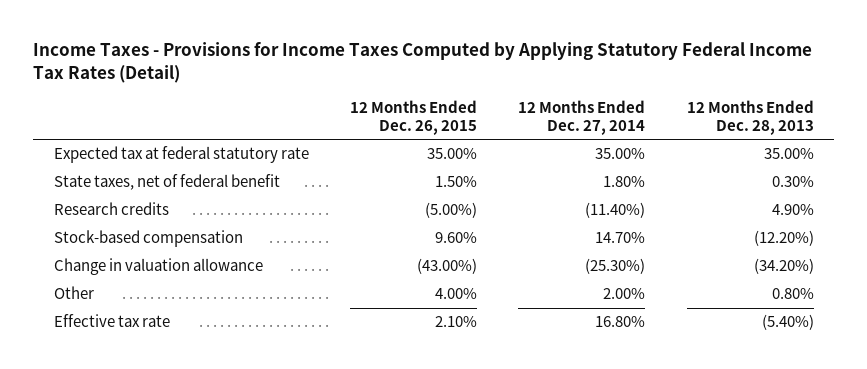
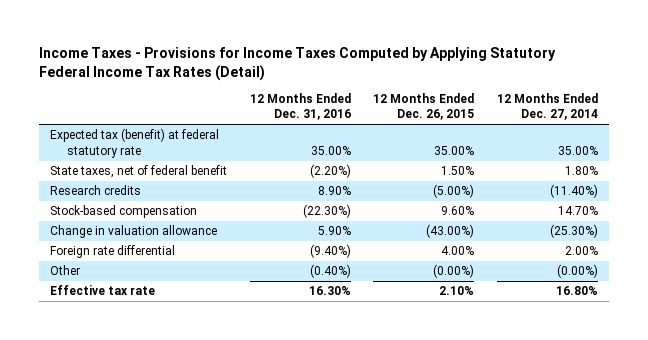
- | 12 Months Ended Dec. 26, 2015 | 12 Months Ended Dec. 27, 2014 | 12 Months Ended Dec. 28, 2013
+ | 12 Months Ended Dec. 31, 2016 | 12 Months Ended Dec. 26, 2015 | 12 Months Ended Dec. 27, 2014
- Expected tax at federal statutory rate | 35.00% | 35.00% | 35.00%
+ Expected tax (benefit) at federal statutory rate | 35.00% | 35.00% | 35.00%
- Other | 4.00% | 2.00% | 0.80%
+ Foreign rate differential | (9.40%) | 4.00% | 2.00%
+ Other | (0.40%) | (0.00%) | (0.00%)

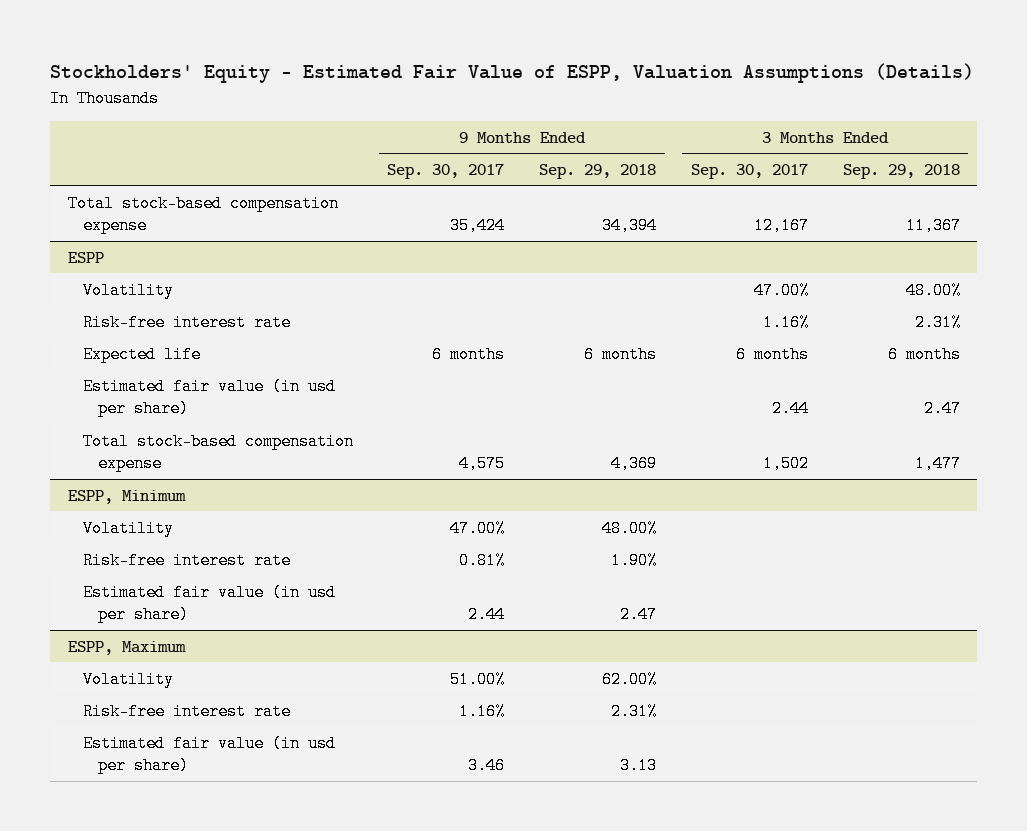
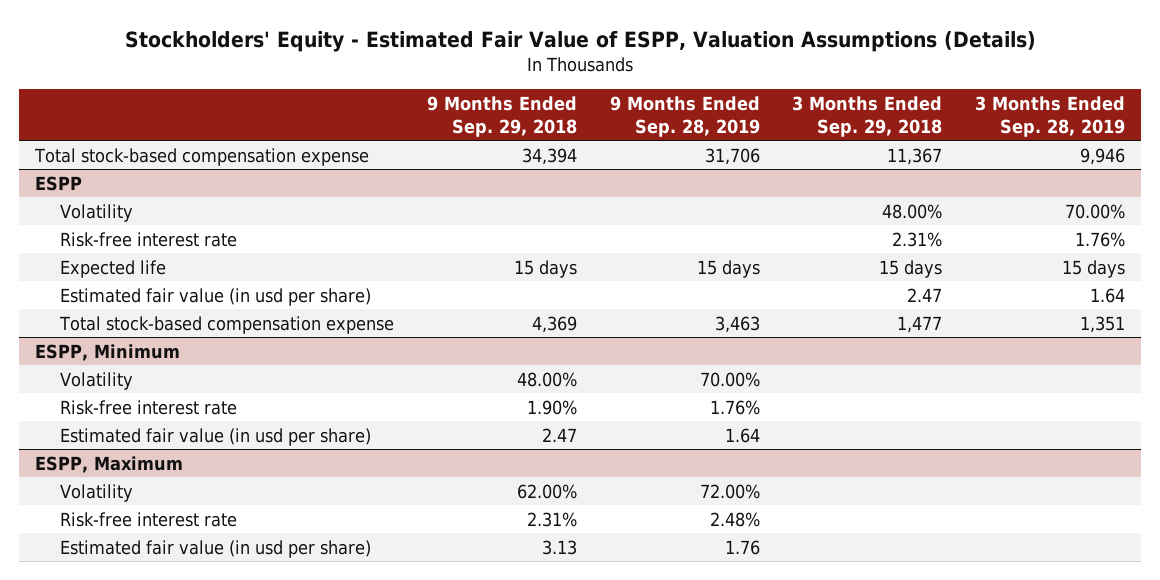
- | 9 Months Ended Sep. 30, 2017 | 9 Months Ended Sep. 29, 2018 | 3 Months Ended Sep. 30, 2017 | 3 Months Ended Sep. 29, 2018
+ | 9 Months Ended Sep. 29, 2018 | 9 Months Ended Sep. 28, 2019 | 3 Months Ended Sep. 29, 2018 | 3 Months Ended Sep. 28, 2019
@ ESPP
- Expected life | 6 months | 6 months | 6 months | 6 months
+ Expected life | 15 days | 15 days | 15 days | 15 days

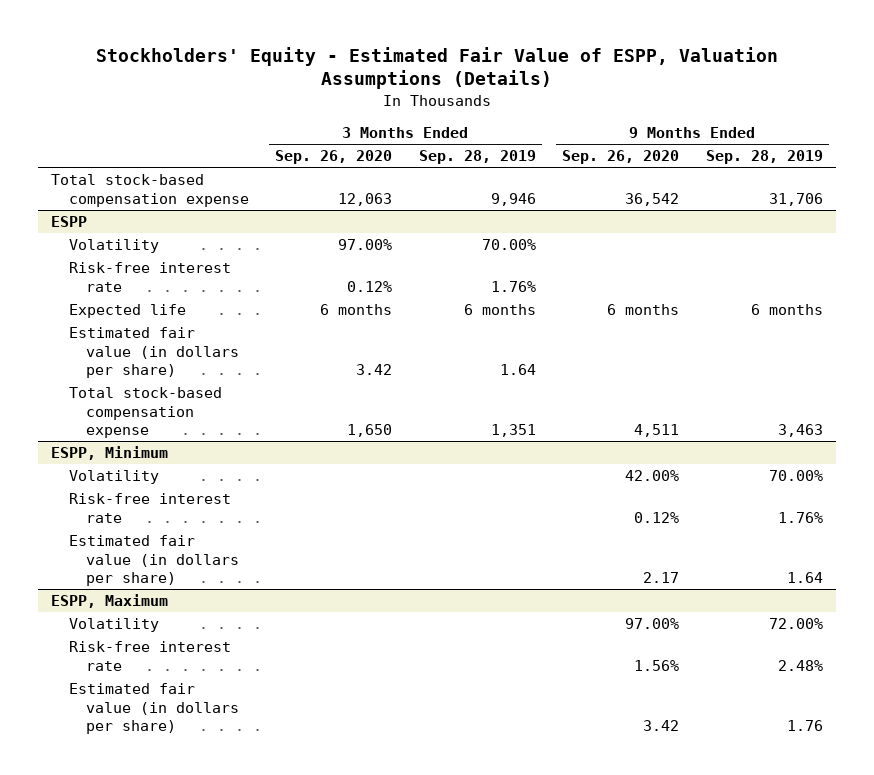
- | 9 Months Ended Sep. 29, 2018 | 9 Months Ended Sep. 28, 2019 | 3 Months Ended Sep. 29, 2018 | 3 Months Ended Sep. 28, 2019
+ | 3 Months Ended Sep. 26, 2020 | 3 Months Ended Sep. 28, 2019 | 9 Months Ended Sep. 26, 2020 | 9 Months Ended Sep. 28, 2019
@ ESPP
- Expected life | 15 days | 15 days | 15 days | 15 days
- Estimated fair value (in usd per share) | | | 2.47 | 1.64
+ Expected life | 6 months | 6 months | 6 months | 6 months
+ Estimated fair value (in dollars per share) | 3.42 | 1.64 | |
@ ESPP, Minimum
- Estimated fair value (in usd per share) | 2.47 | 1.64 | |
+ Estimated fair value (in dollars per share) | | | 2.17 | 1.64
@ ESPP, Maximum
- Estimated fair value (in usd per share) | 3.13 | 1.76 | |
+ Estimated fair value (in dollars per share) | | | 3.42 | 1.76

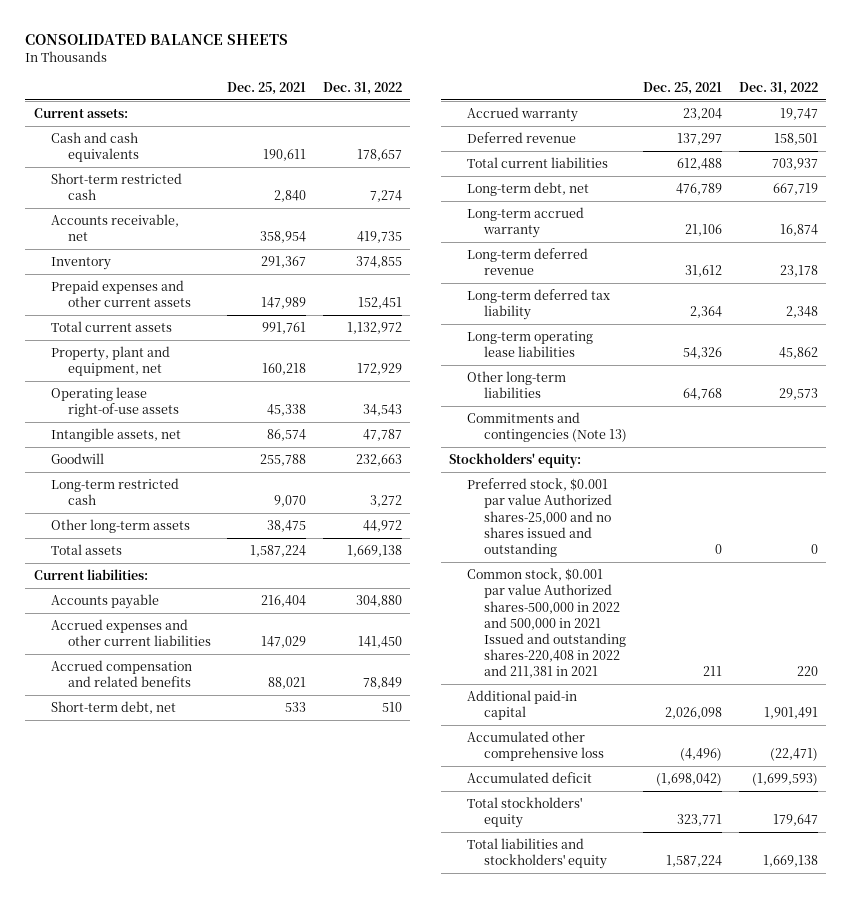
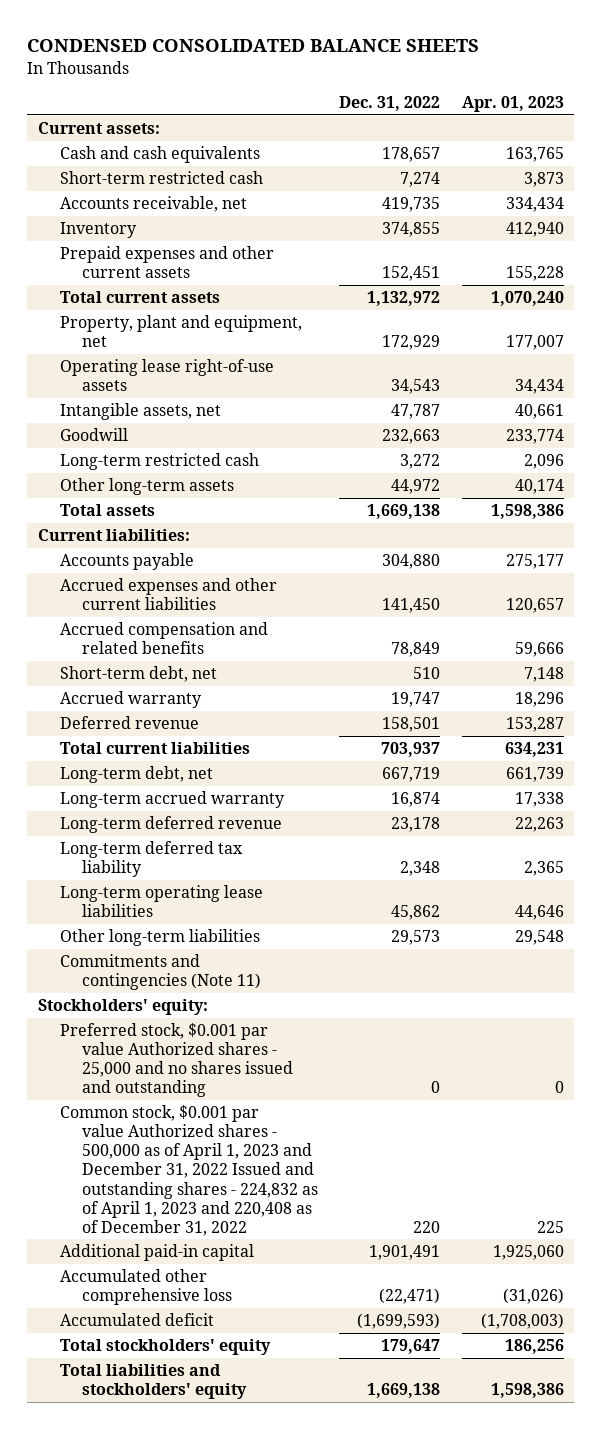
- CONSOLIDATED BALANCE SHEETS
+ CONDENSED CONSOLIDATED BALANCE SHEETS
- | Dec. 25, 2021 | Dec. 31, 2022
+ | Dec. 31, 2022 | Apr. 01, 2023
- Commitments and contingencies (Note 13)
+ Commitments and contingencies (Note 11)
- Preferred stock, $0.001 par value Authorized shares-25,000 and no shares issued and outstanding | 0 | 0
- Common stock, $0.001 par value Authorized shares-500,000 in 2022 and 500,000 in 2021 Issued and outstanding shares-220,408 in 2022 and 211,381 in 2021 | 211 | 220
+ Preferred stock, $0.001 par value Authorized shares - 25,000 and no shares issued and outstanding | 0 | 0
+ Common stock, $0.001 par value Authorized shares - 500,000 as of April 1, 2023 and December 31, 2022 Issued and outstanding shares - 224,832 as of April 1, 2023 and 220,408 as of December 31, 2022 | 220 | 225

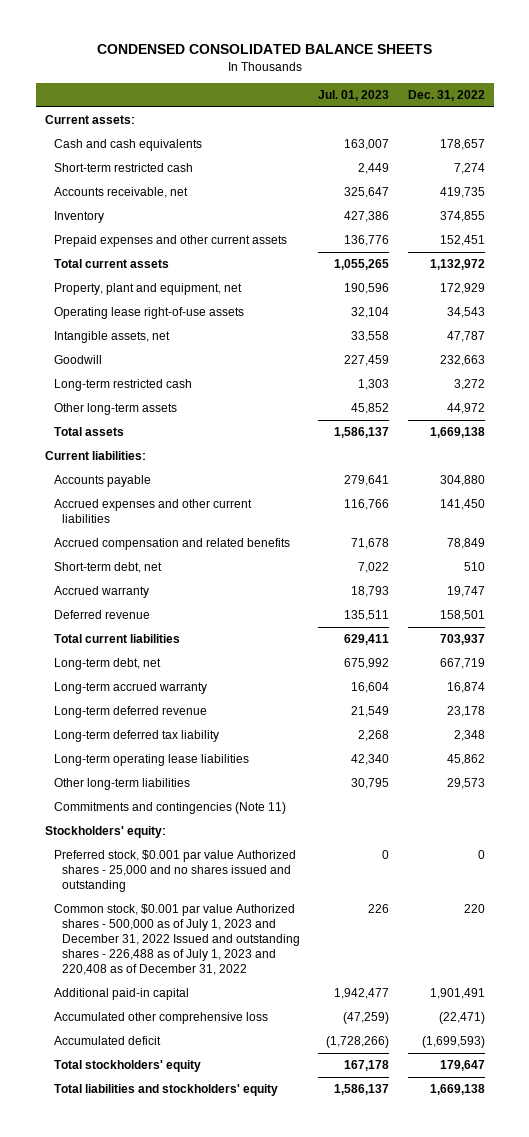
- | Dec. 31, 2022 | Apr. 01, 2023
+ | Jul. 01, 2023 | Dec. 31, 2022
- Common stock, $0.001 par value Authorized shares - 500,000 as of April 1, 2023 and December 31, 2022 Issued and outstanding shares - 224,832 as of April 1, 2023 and 220,408 as of December 31, 2022 | 220 | 225
+ Common stock, $0.001 par value Authorized shares - 500,000 as of July 1, 2023 and December 31, 2022 Issued and outstanding shares - 226,488 as of July 1, 2023 and 220,408 as of December 31, 2022 | 226 | 220

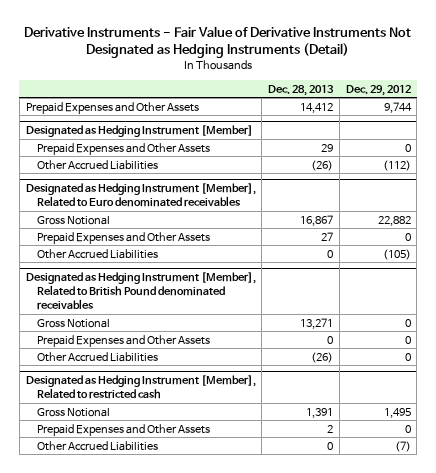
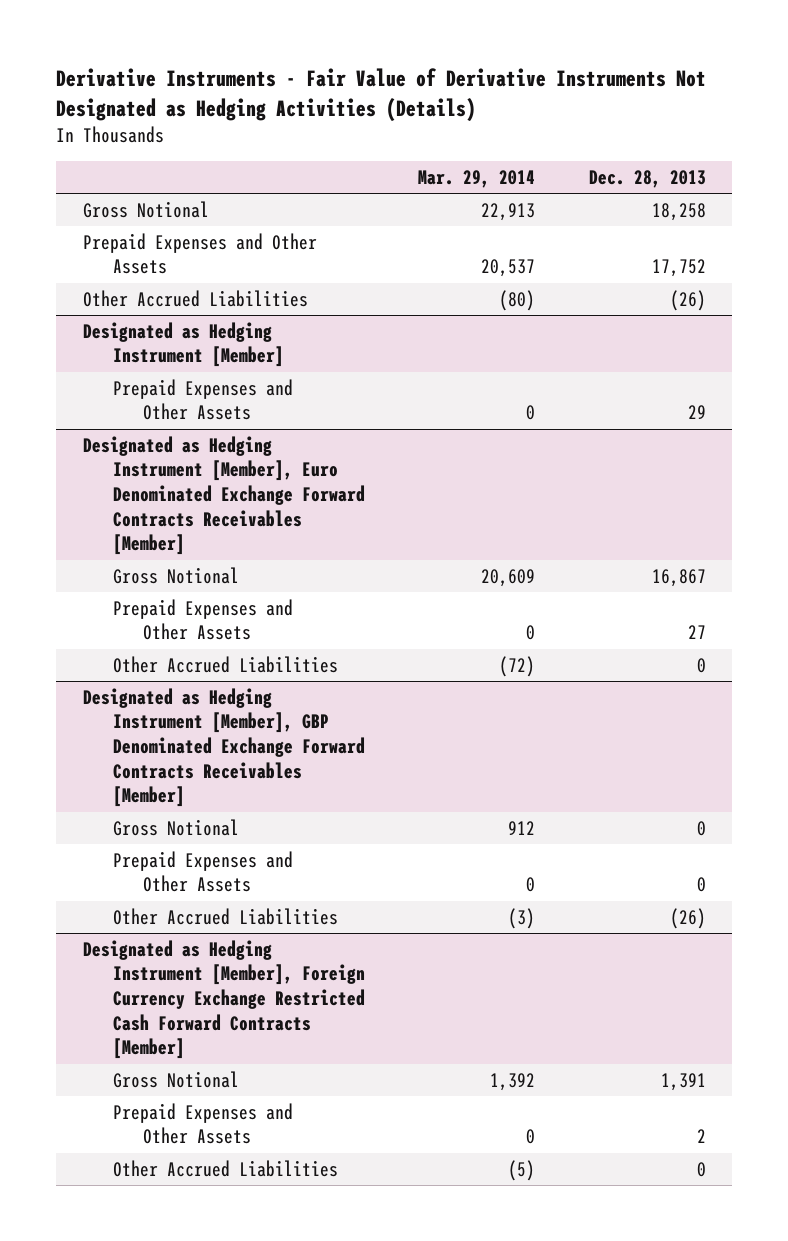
- Derivative Instruments - Fair Value of Derivative Instruments Not Designated as Hedging Instruments (Detail)
+ Derivative Instruments - Fair Value of Derivative Instruments Not Designated as Hedging Activities (Details)
- | Dec. 28, 2013 | Dec. 29, 2012
+ | Mar. 29, 2014 | Dec. 28, 2013
- Prepaid Expenses and Other Assets | 14,412 | 9,744
+ Gross Notional | 22,913 | 18,258
+ Prepaid Expenses and Other Assets | 20,537 | 17,752
+ Other Accrued Liabilities | (80) | (26)
@ Designated as Hedging Instrument [Member]
- Other Accrued Liabilities | (26) | (112)
- Designated as Hedging Instrument [Member], Related to Euro denominated receivables
+ Designated as Hedging Instrument [Member], Euro Denominated Exchange Forward Contracts Receivables [Member]
- Designated as Hedging Instrument [Member], Related to British Pound denominated receivables
- Gross Notional | 13,271 | 0
+ Designated as Hedging Instrument [Member], GBP Denominated Exchange Forward Contracts Receivables [Member]
+ Gross Notional | 912 | 0
- Designated as Hedging Instrument [Member], Related to restricted cash
+ Designated as Hedging Instrument [Member], Foreign Currency Exchange Restricted Cash Forward Contracts [Member]

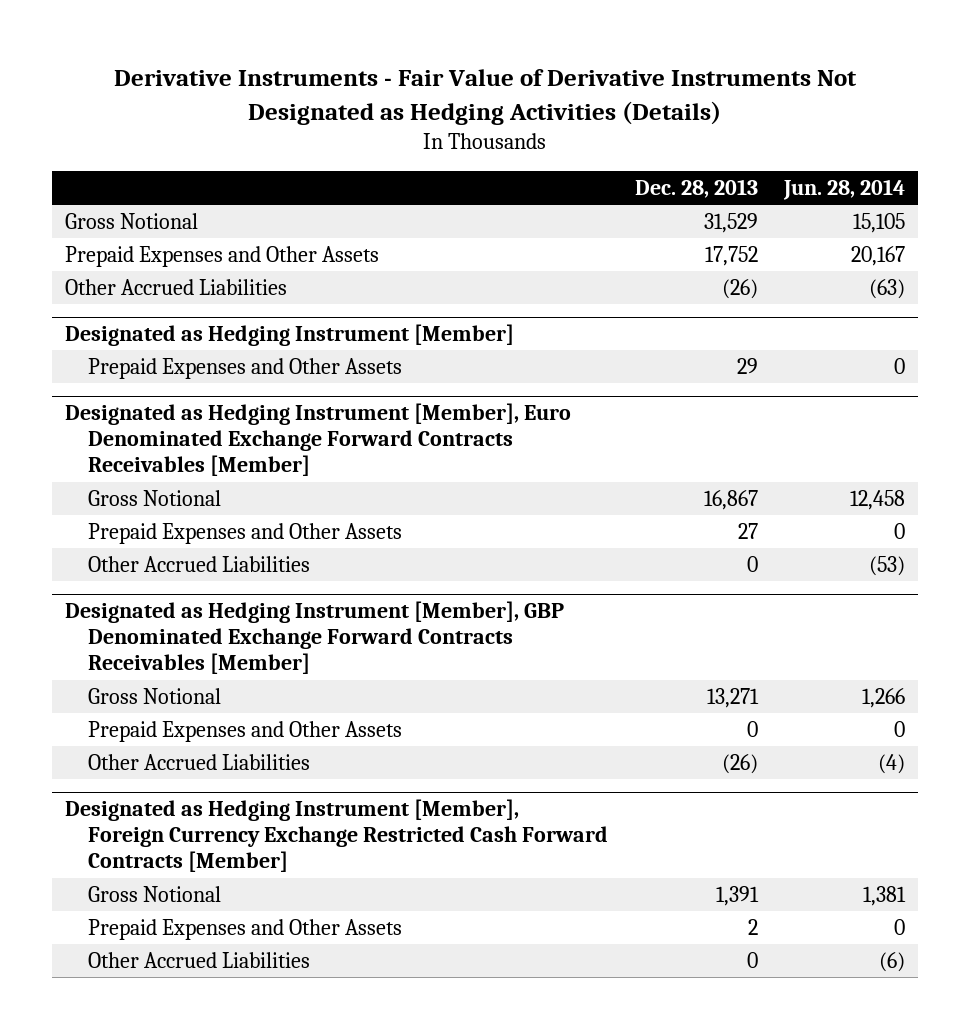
- | Mar. 29, 2014 | Dec. 28, 2013
+ | Dec. 28, 2013 | Jun. 28, 2014
- Gross Notional | 22,913 | 18,258
+ Gross Notional | 31,529 | 15,105
@ Designated as Hedging Instrument [Member], GBP Denominated Exchange Forward Contracts Receivables [Member]
- Gross Notional | 912 | 0
+ Gross Notional | 13,271 | 1,266

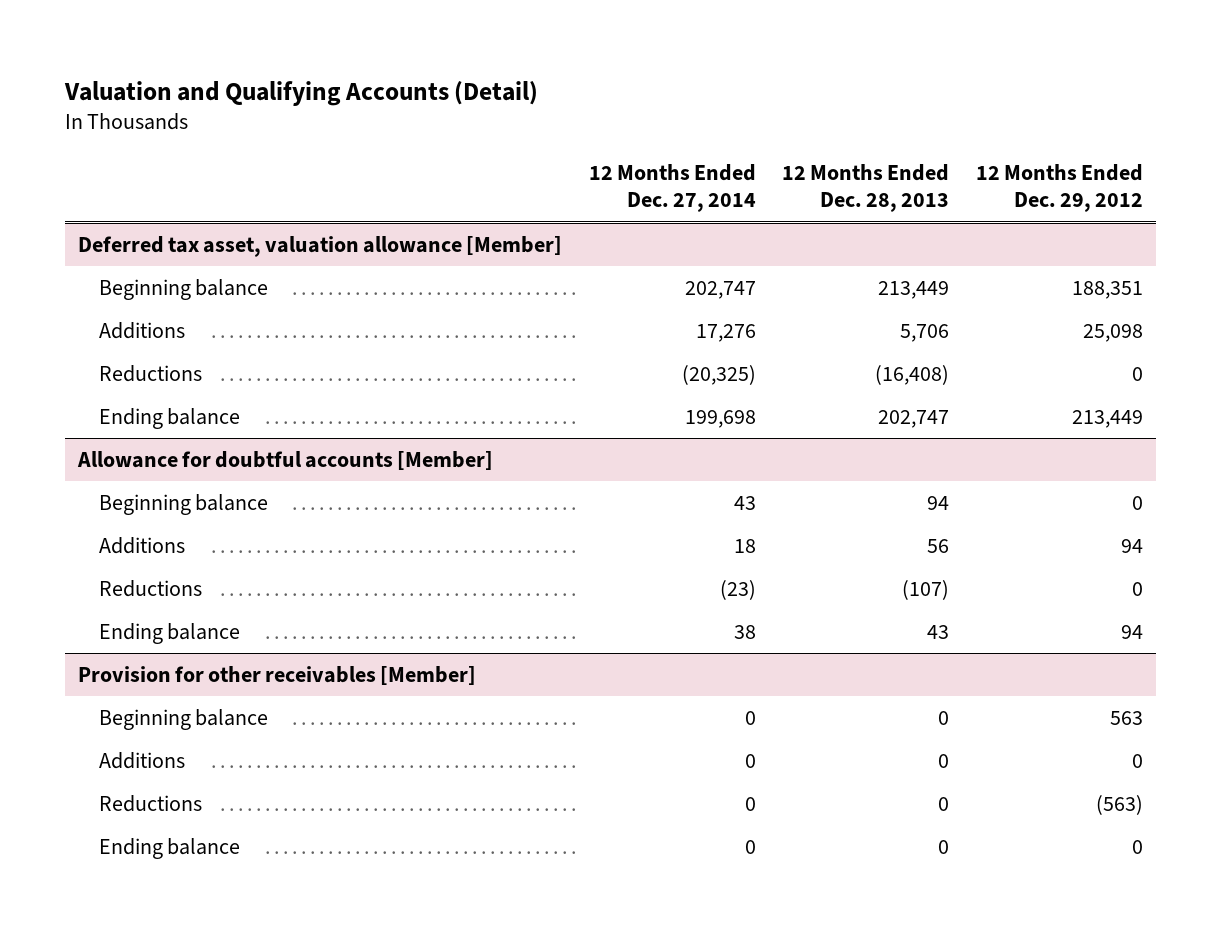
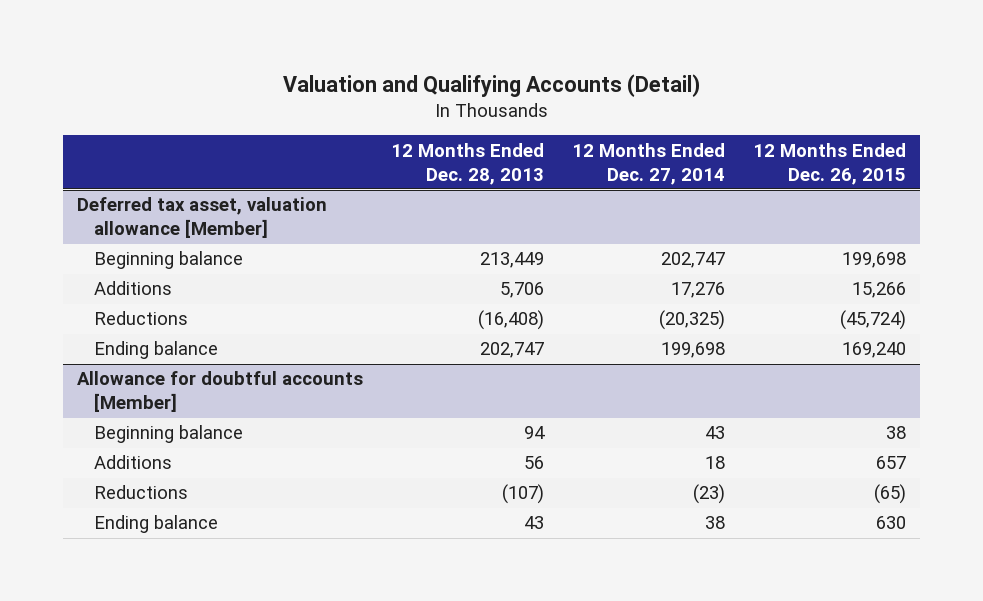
- | 12 Months Ended Dec. 27, 2014 | 12 Months Ended Dec. 28, 2013 | 12 Months Ended Dec. 29, 2012
+ | 12 Months Ended Dec. 28, 2013 | 12 Months Ended Dec. 27, 2014 | 12 Months Ended Dec. 26, 2015
- Provision for other receivables [Member]
- Beginning balance | 0 | 0 | 563
- Additions | 0 | 0 | 0
- Reductions | 0 | 0 | (563)
- Ending balance | 0 | 0 | 0

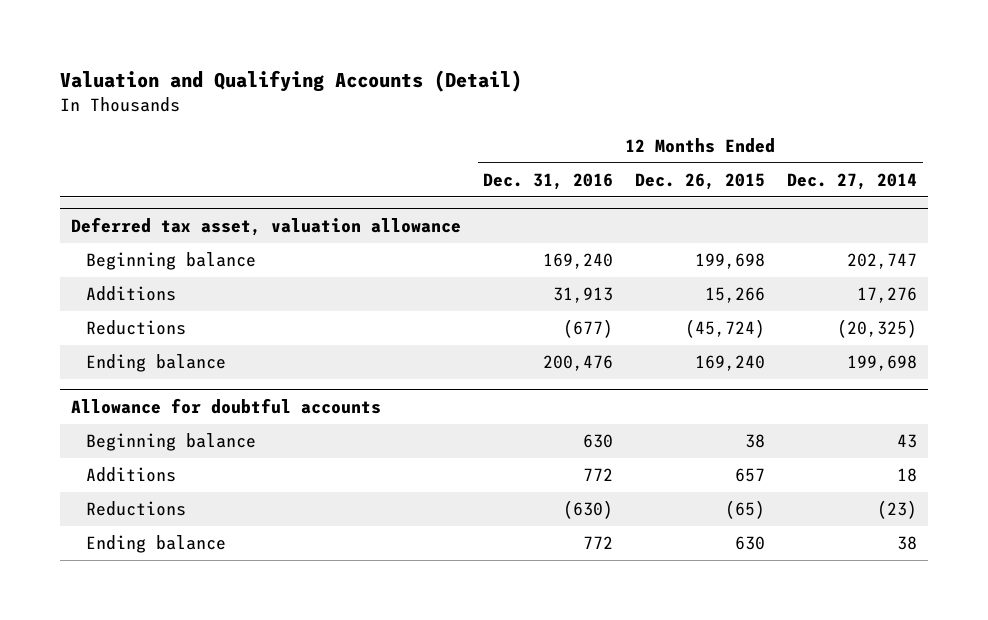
- | 12 Months Ended Dec. 28, 2013 | 12 Months Ended Dec. 27, 2014 | 12 Months Ended Dec. 26, 2015
+ | 12 Months Ended Dec. 31, 2016 | 12 Months Ended Dec. 26, 2015 | 12 Months Ended Dec. 27, 2014
- Deferred tax asset, valuation allowance [Member]
+ Deferred tax asset, valuation allowance
- Allowance for doubtful accounts [Member]
+ Allowance for doubtful accounts

